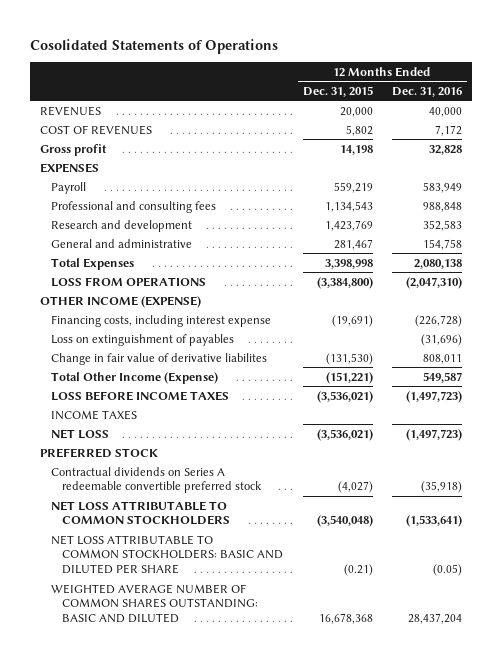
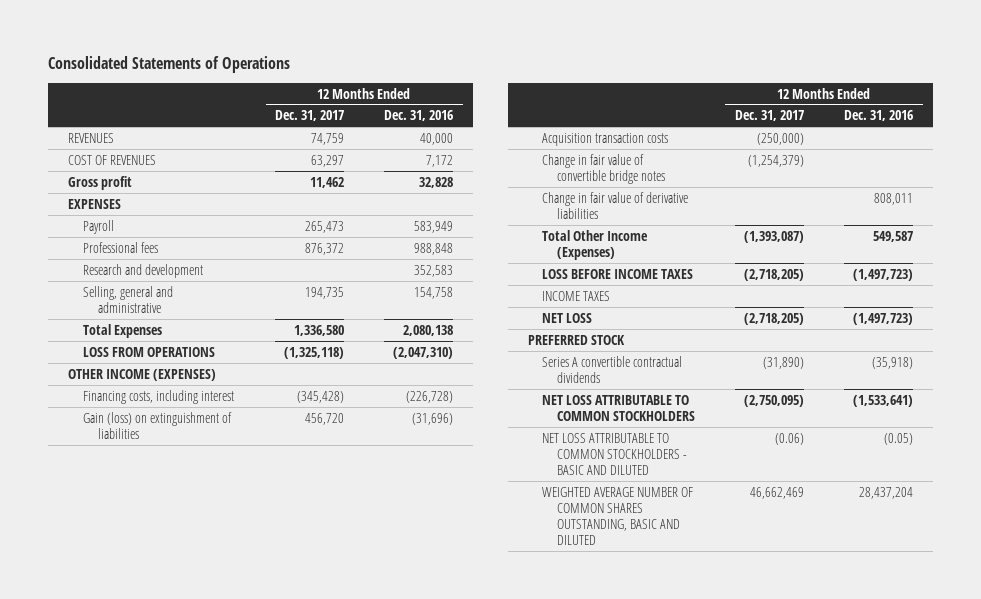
- Cosolidated Statements of Operations
+ Consolidated Statements of Operations
- | 12 Months Ended Dec. 31, 2015 | 12 Months Ended Dec. 31, 2016
+ | 12 Months Ended Dec. 31, 2017 | 12 Months Ended Dec. 31, 2016
- Professional and consulting fees | 1,134,543 | 988,848
+ Professional fees | 876,372 | 988,848
- General and administrative | 281,467 | 154,758
+ Selling, general and administrative | 194,735 | 154,758
- OTHER INCOME (EXPENSE)
- Financing costs, including interest expense | (19,691) | (226,728)
- Loss on extinguishment of payables | | (31,696)
- Change in fair value of derivative liabilites | (131,530) | 808,011
- Total Other Income (Expense) | (151,221) | 549,587
+ OTHER INCOME (EXPENSES)
+ Financing costs, including interest | (345,428) | (226,728)
+ Gain (loss) on extinguishment of liabilities | 456,720 | (31,696)
+ Acquisition transaction costs | (250,000) |
+ Change in fair value of convertible bridge notes | (1,254,379) |
+ Change in fair value of derivative liabilities | | 808,011
+ Total Other Income (Expenses) | (1,393,087) | 549,587
- Contractual dividends on Series A redeemable convertible preferred stock | (4,027) | (35,918)
+ Series A convertible contractual dividends | (31,890) | (35,918)
- NET LOSS ATTRIBUTABLE TO COMMON STOCKHOLDERS: BASIC AND DILUTED PER SHARE | (0.21) | (0.05)
- WEIGHTED AVERAGE NUMBER OF COMMON SHARES OUTSTANDING: BASIC AND DILUTED | 16,678,368 | 28,437,204
+ NET LOSS ATTRIBUTABLE TO COMMON STOCKHOLDERS - BASIC AND DILUTED | (0.06) | (0.05)
+ WEIGHTED AVERAGE NUMBER OF COMMON SHARES OUTSTANDING, BASIC AND DILUTED | 46,662,469 | 28,437,204

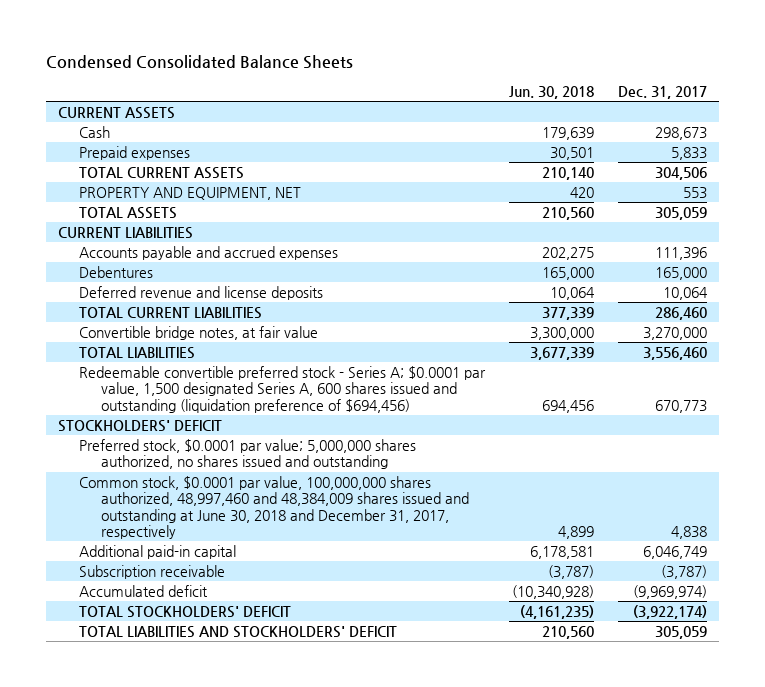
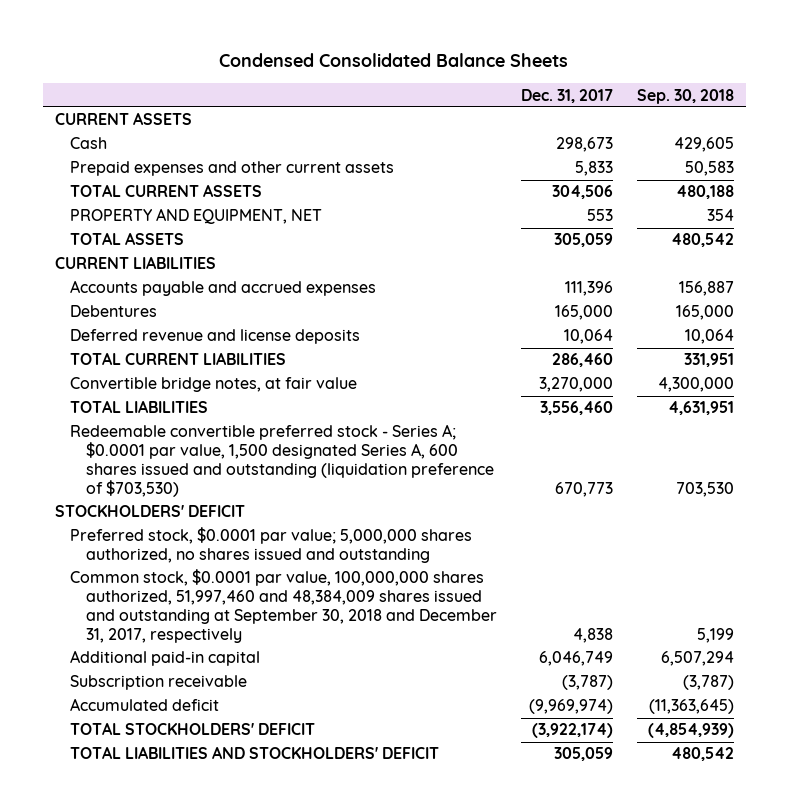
- | Jun. 30, 2018 | Dec. 31, 2017
+ | Dec. 31, 2017 | Sep. 30, 2018
- Prepaid expenses | 30,501 | 5,833
+ Prepaid expenses and other current assets | 5,833 | 50,583
- Redeemable convertible preferred stock - Series A; $0.0001 par value, 1,500 designated Series A, 600 shares issued and outstanding (liquidation preference of $694,456) | 694,456 | 670,773
+ Redeemable convertible preferred stock - Series A; $0.0001 par value, 1,500 designated Series A, 600 shares issued and outstanding (liquidation preference of $703,530) | 670,773 | 703,530
- Common stock, $0.0001 par value, 100,000,000 shares authorized, 48,997,460 and 48,384,009 shares issued and outstanding at June 30, 2018 and December 31, 2017, respectively | 4,899 | 4,838
+ Common stock, $0.0001 par value, 100,000,000 shares authorized, 51,997,460 and 48,384,009 shares issued and outstanding at September 30, 2018 and December 31, 2017, respectively | 4,838 | 5,199

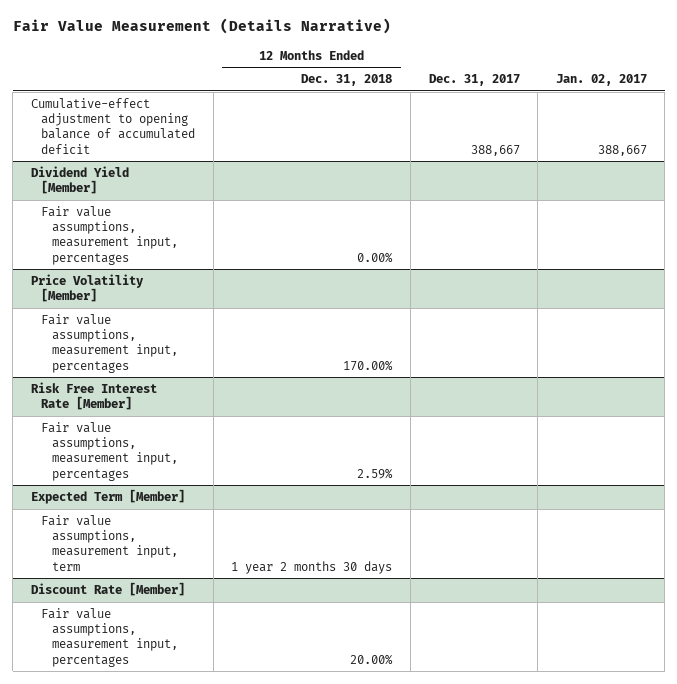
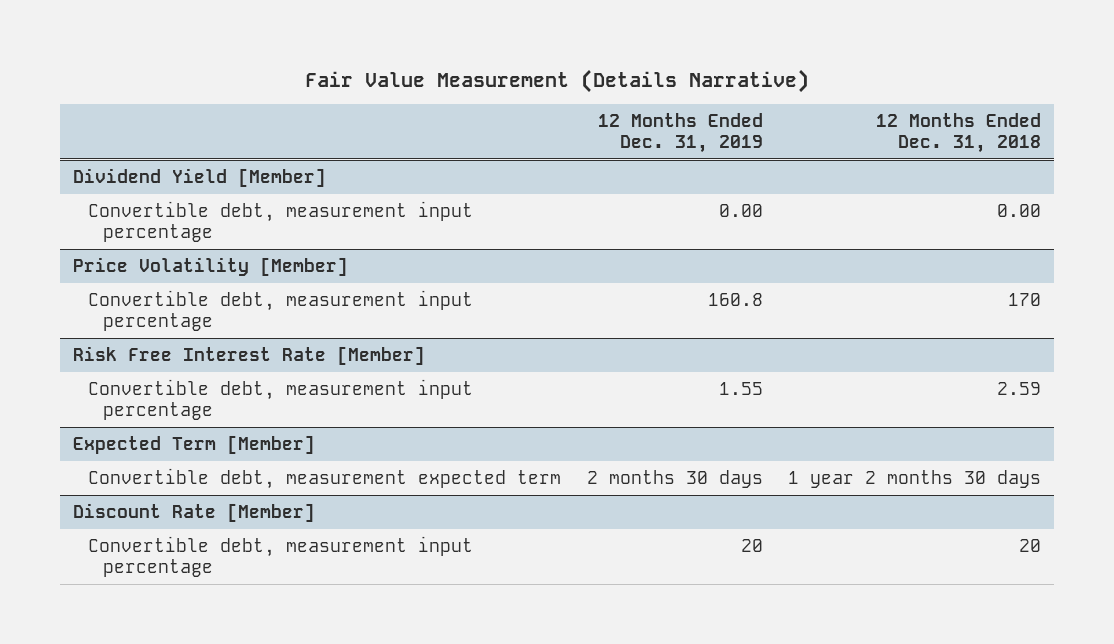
- | 12 Months Ended Dec. 31, 2018 | Dec. 31, 2017 | Jan. 02, 2017
+ | 12 Months Ended Dec. 31, 2019 | 12 Months Ended Dec. 31, 2018
- Cumulative-effect adjustment to opening balance of accumulated deficit | | 388,667 | 388,667
@ Dividend Yield [Member]
- Fair value assumptions, measurement input, percentages | 0.00% | |
+ Convertible debt, measurement input percentage | 0.00 | 0.00
@ Price Volatility [Member]
- Fair value assumptions, measurement input, percentages | 170.00% | |
+ Convertible debt, measurement input percentage | 160.8 | 170
@ Risk Free Interest Rate [Member]
- Fair value assumptions, measurement input, percentages | 2.59% | |
+ Convertible debt, measurement input percentage | 1.55 | 2.59
@ Expected Term [Member]
- Fair value assumptions, measurement input, term | 1 year 2 months 30 days | |
+ Convertible debt, measurement expected term | 2 months 30 days | 1 year 2 months 30 days
@ Discount Rate [Member]
- Fair value assumptions, measurement input, percentages | 20.00% | |
+ Convertible debt, measurement input percentage | 20 | 20

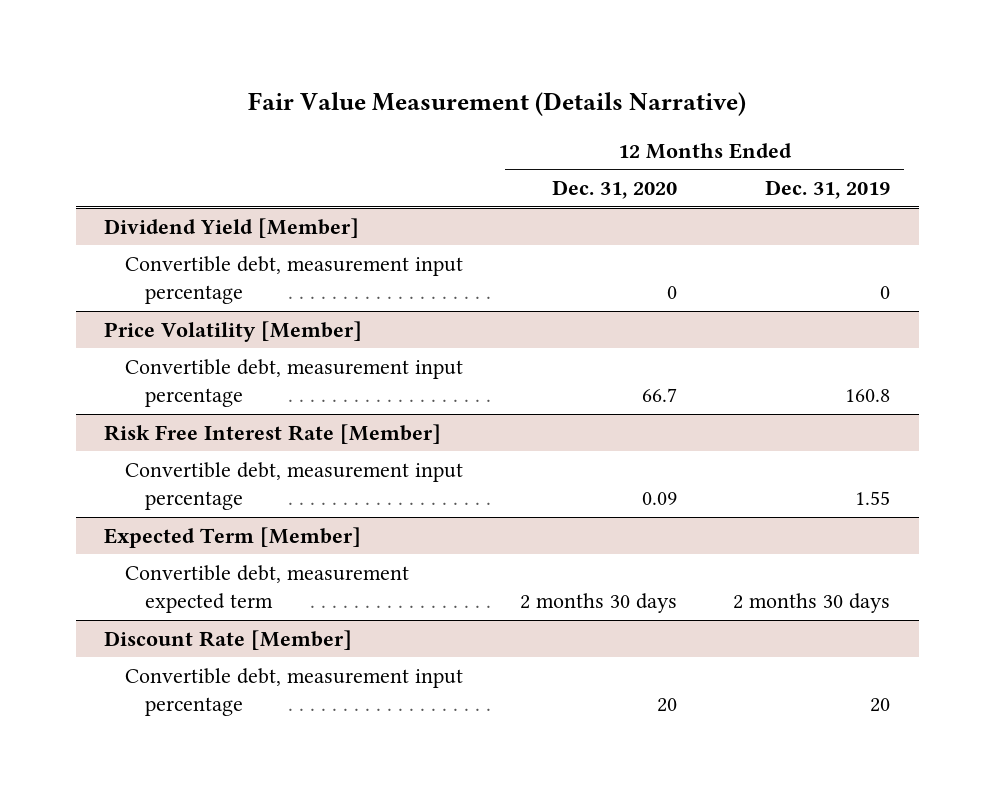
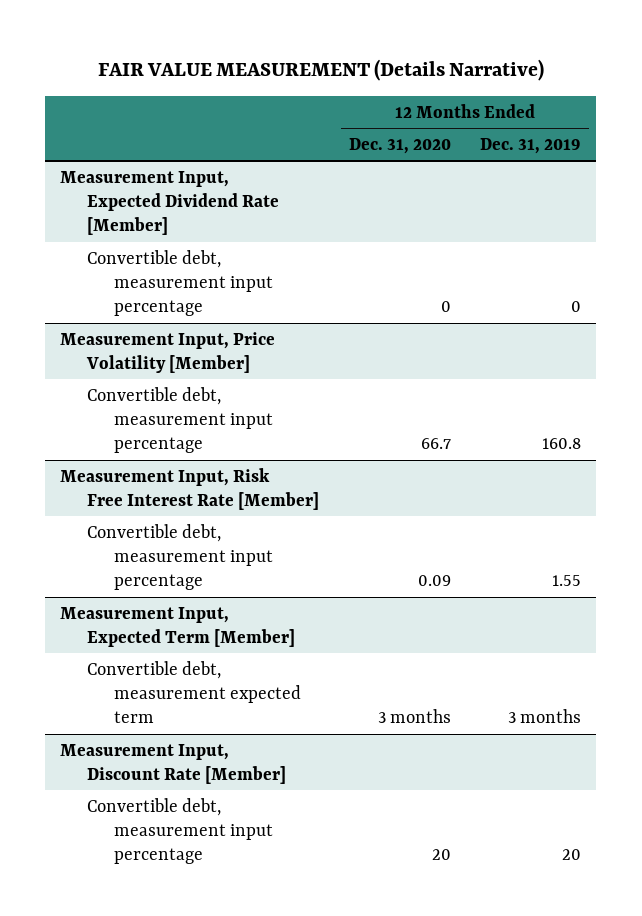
- Fair Value Measurement (Details Narrative)
+ FAIR VALUE MEASUREMENT (Details Narrative)
- Dividend Yield [Member]
+ Measurement Input, Expected Dividend Rate [Member]
- Price Volatility [Member]
+ Measurement Input, Price Volatility [Member]
- Risk Free Interest Rate [Member]
+ Measurement Input, Risk Free Interest Rate [Member]
- Expected Term [Member]
- Convertible debt, measurement expected term | 2 months 30 days | 2 months 30 days
- Discount Rate [Member]
+ Measurement Input, Expected Term [Member]
+ Convertible debt, measurement expected term | 3 months | 3 months
+ Measurement Input, Discount Rate [Member]

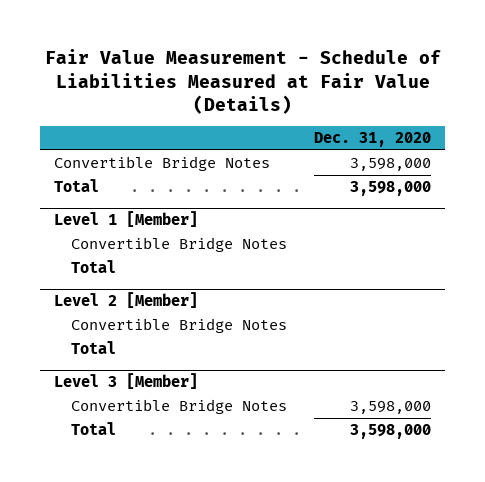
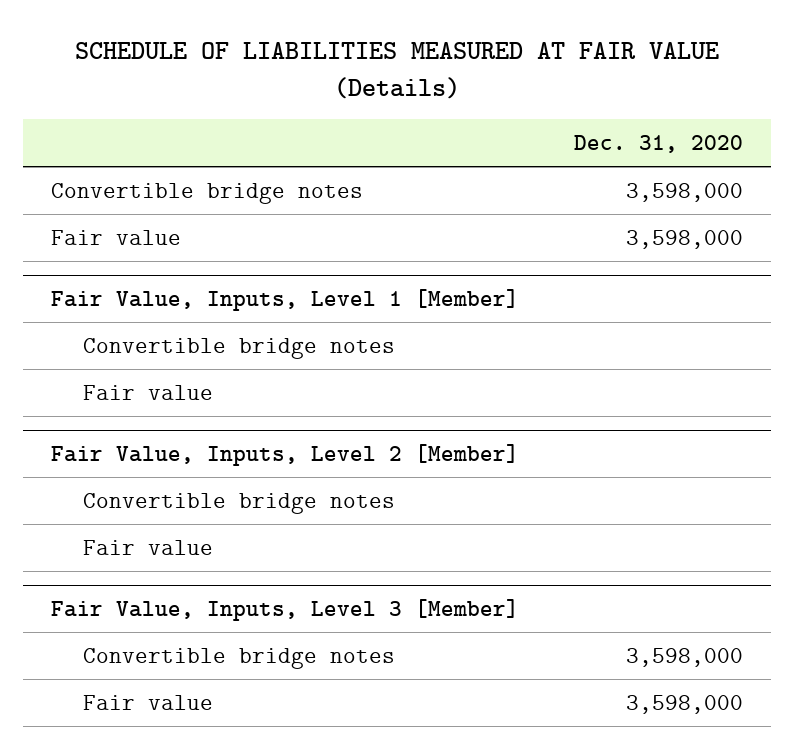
- Fair Value Measurement - Schedule of Liabilities Measured at Fair Value (Details)
+ SCHEDULE OF LIABILITIES MEASURED AT FAIR VALUE (Details)
- Convertible Bridge Notes | 3,598,000
- Total | 3,598,000
- Level 1 [Member]
- Convertible Bridge Notes
- Total
- Level 2 [Member]
- Convertible Bridge Notes
- Total
- Level 3 [Member]
- Convertible Bridge Notes | 3,598,000
- Total | 3,598,000
+ Convertible bridge notes | 3,598,000
+ Fair value | 3,598,000
+ Fair Value, Inputs, Level 1 [Member]
+ Convertible bridge notes
+ Fair value
+ Fair Value, Inputs, Level 2 [Member]
+ Convertible bridge notes
+ Fair value
+ Fair Value, Inputs, Level 3 [Member]
+ Convertible bridge notes | 3,598,000
+ Fair value | 3,598,000

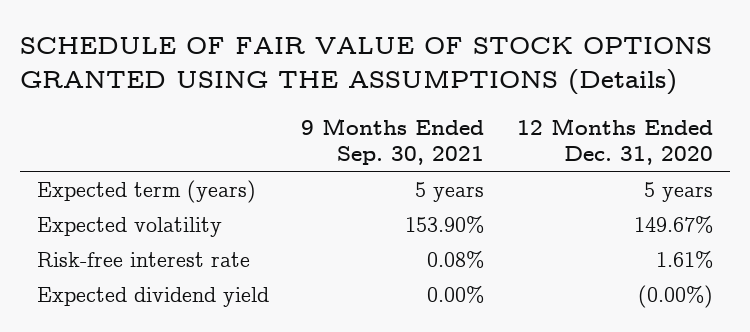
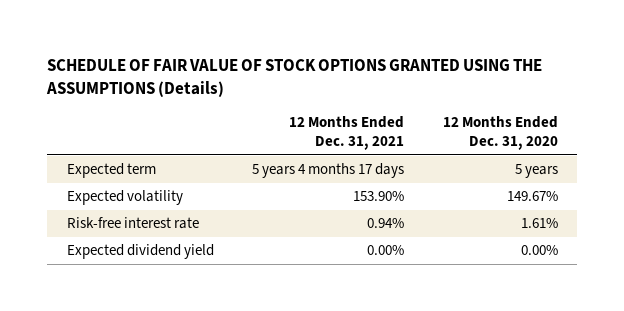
- | 9 Months Ended Sep. 30, 2021 | 12 Months Ended Dec. 31, 2020
+ | 12 Months Ended Dec. 31, 2021 | 12 Months Ended Dec. 31, 2020
- Expected term (years) | 5 years | 5 years
+ Expected term | 5 years 4 months 17 days | 5 years
- Expected dividend yield | 0.00% | (0.00%)
+ Expected dividend yield | 0.00% | 0.00%

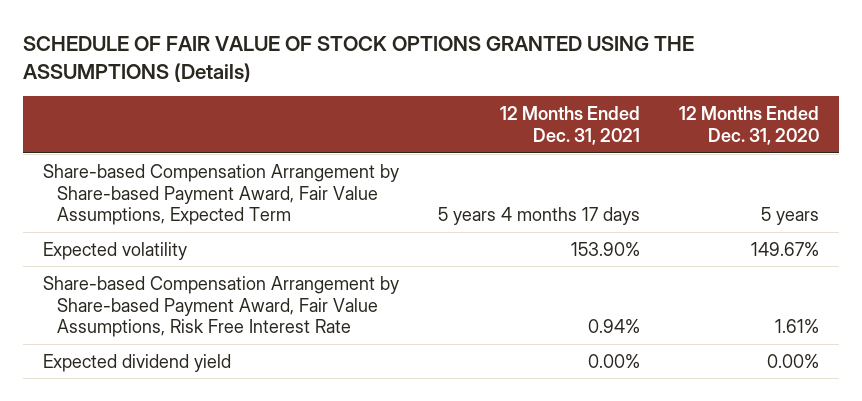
- Expected term | 5 years 4 months 17 days | 5 years
+ Share-based Compensation Arrangement by Share-based Payment Award, Fair Value Assumptions, Expected Term | 5 years 4 months 17 days | 5 years
- Risk-free interest rate | 0.94% | 1.61%
+ Share-based Compensation Arrangement by Share-based Payment Award, Fair Value Assumptions, Risk Free Interest Rate | 0.94% | 1.61%

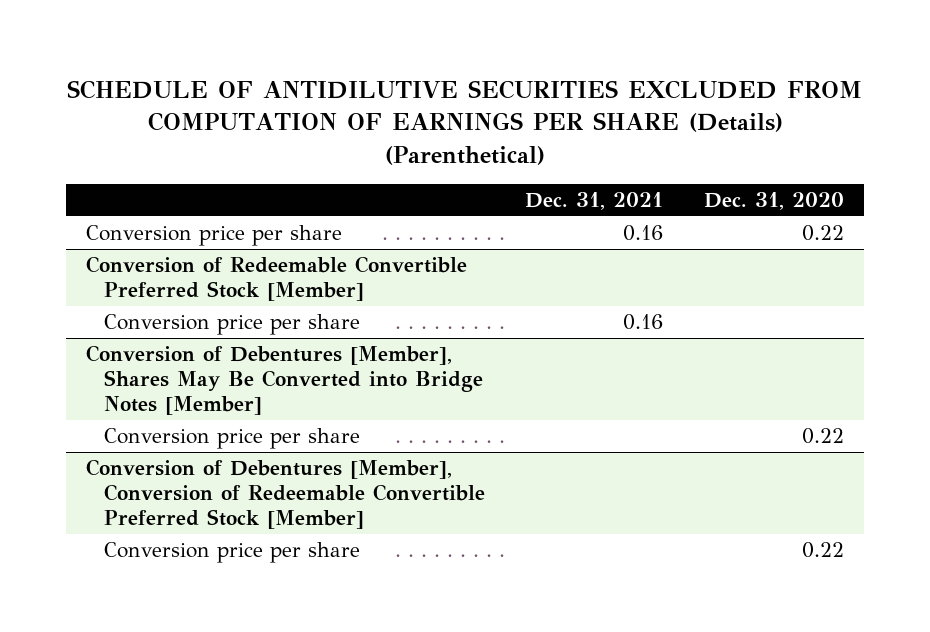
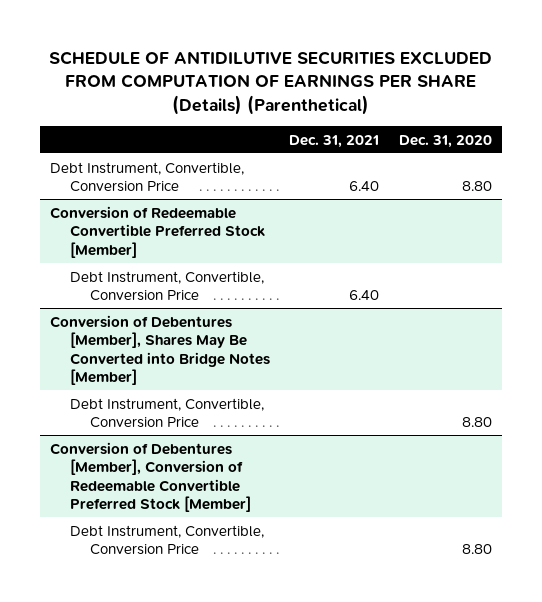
- Conversion price per share | 0.16 | 0.22
+ Debt Instrument, Convertible, Conversion Price | 6.40 | 8.80
@ Conversion of Redeemable Convertible Preferred Stock [Member]
- Conversion price per share | 0.16 |
+ Debt Instrument, Convertible, Conversion Price | 6.40 |
@ Conversion of Debentures [Member], Shares May Be Converted into Bridge Notes [Member]
- Conversion price per share | | 0.22
+ Debt Instrument, Convertible, Conversion Price | | 8.80
@ Conversion of Debentures [Member], Conversion of Redeemable Convertible Preferred Stock [Member]
- Conversion price per share | | 0.22
+ Debt Instrument, Convertible, Conversion Price | | 8.80

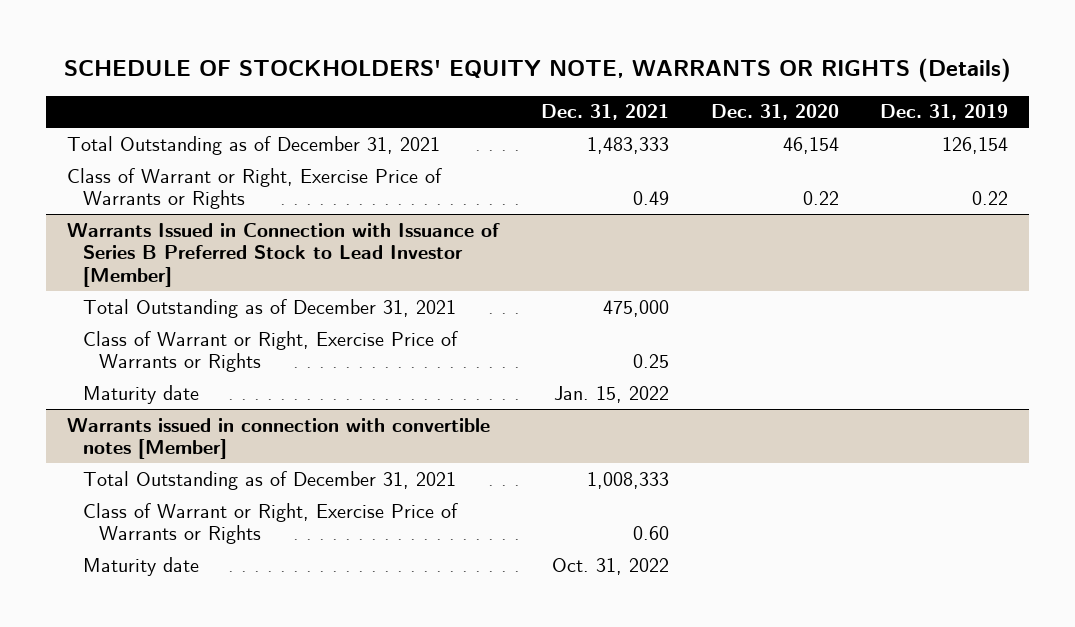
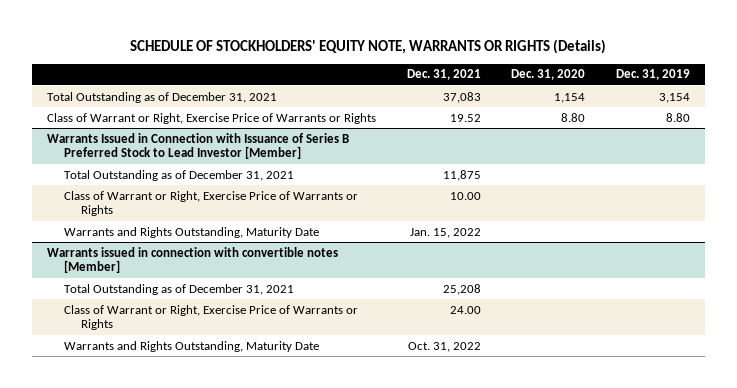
- Total Outstanding as of December 31, 2021 | 1,483,333 | 46,154 | 126,154
- Class of Warrant or Right, Exercise Price of Warrants or Rights | 0.49 | 0.22 | 0.22
+ Total Outstanding as of December 31, 2021 | 37,083 | 1,154 | 3,154
+ Class of Warrant or Right, Exercise Price of Warrants or Rights | 19.52 | 8.80 | 8.80
@ Warrants Issued in Connection with Issuance of Series B Preferred Stock to Lead Investor [Member]
- Total Outstanding as of December 31, 2021 | 475,000 | |
- Class of Warrant or Right, Exercise Price of Warrants or Rights | 0.25 | |
- Maturity date | Jan. 15, 2022 | |
+ Total Outstanding as of December 31, 2021 | 11,875 | |
+ Class of Warrant or Right, Exercise Price of Warrants or Rights | 10.00 | |
+ Warrants and Rights Outstanding, Maturity Date | Jan. 15, 2022 | |
@ Warrants issued in connection with convertible notes [Member]
- Total Outstanding as of December 31, 2021 | 1,008,333 | |
- Class of Warrant or Right, Exercise Price of Warrants or Rights | 0.60 | |
- Maturity date | Oct. 31, 2022 | |
+ Total Outstanding as of December 31, 2021 | 25,208 | |
+ Class of Warrant or Right, Exercise Price of Warrants or Rights | 24.00 | |
+ Warrants and Rights Outstanding, Maturity Date | Oct. 31, 2022 | |

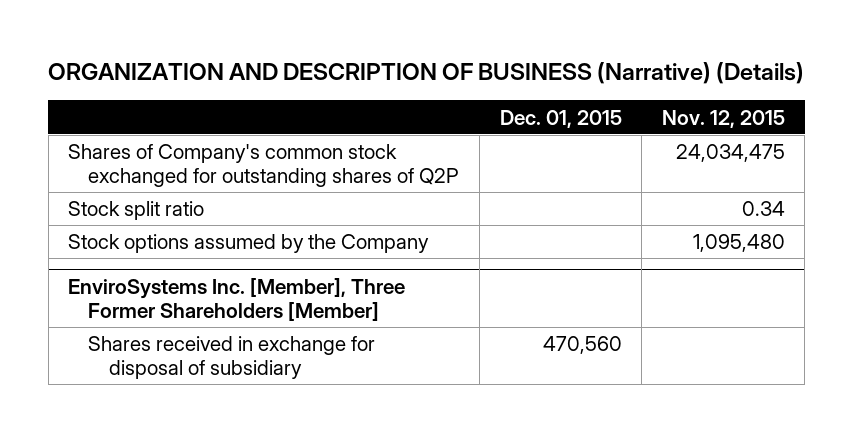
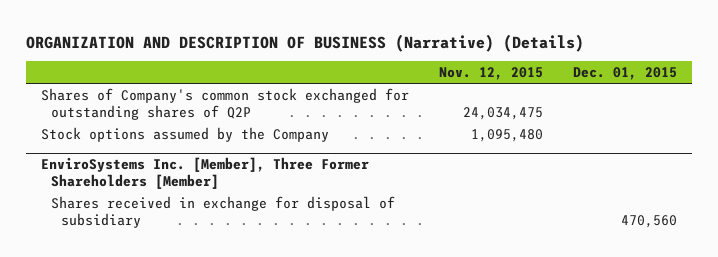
- | Dec. 01, 2015 | Nov. 12, 2015
+ | Nov. 12, 2015 | Dec. 01, 2015
- Stock split ratio | | 0.34

